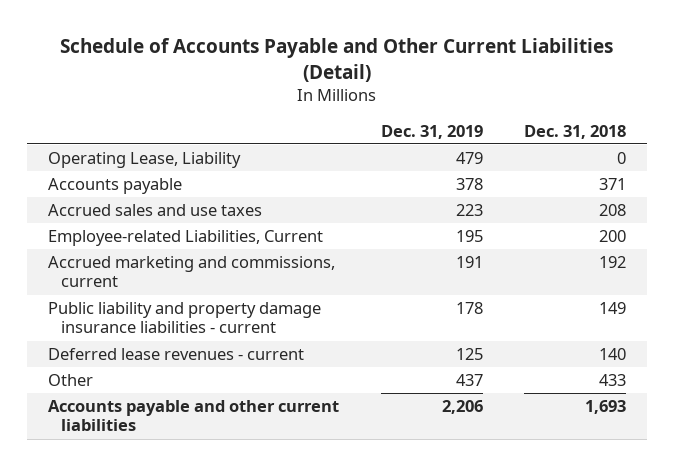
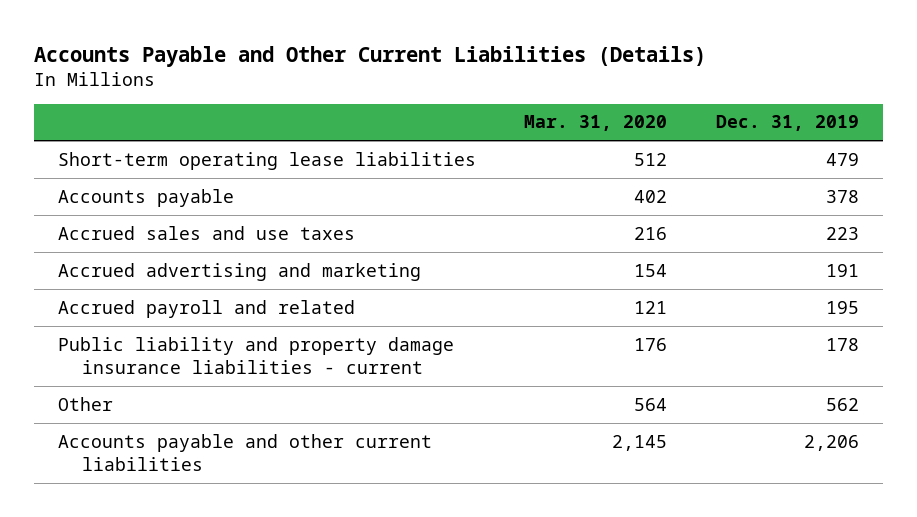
- Schedule of Accounts Payable and Other Current Liabilities (Detail)
+ Accounts Payable and Other Current Liabilities (Details)
- | Dec. 31, 2019 | Dec. 31, 2018
+ | Mar. 31, 2020 | Dec. 31, 2019
- Operating Lease, Liability | 479 | 0
+ Short-term operating lease liabilities | 512 | 479
- Employee-related Liabilities, Current | 195 | 200
- Accrued marketing and commissions, current | 191 | 192
+ Accrued advertising and marketing | 154 | 191
+ Accrued payroll and related | 121 | 195
- Deferred lease revenues - current | 125 | 140
- Other | 437 | 433
+ Other | 564 | 562

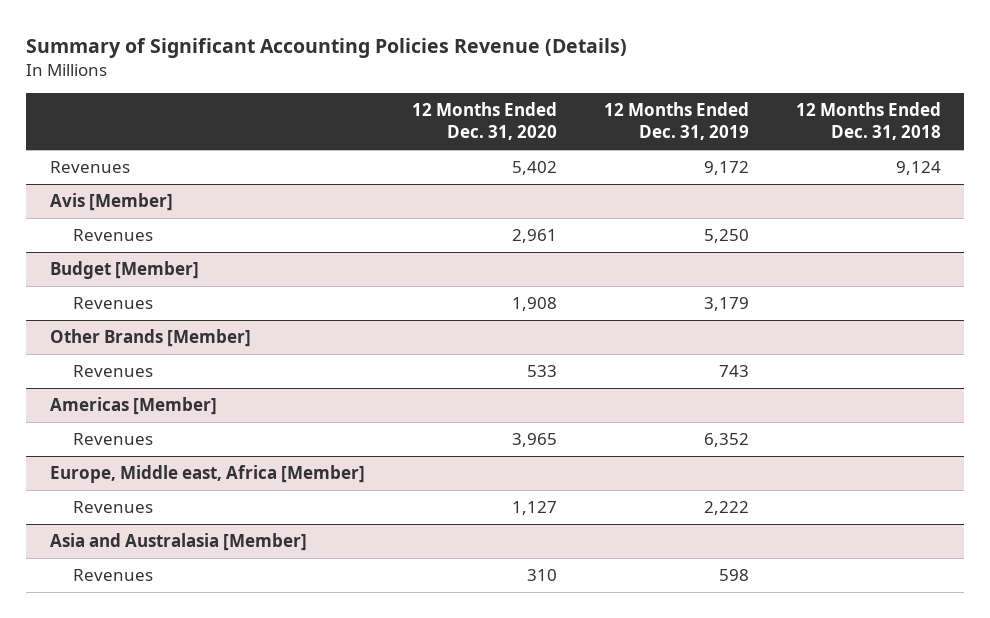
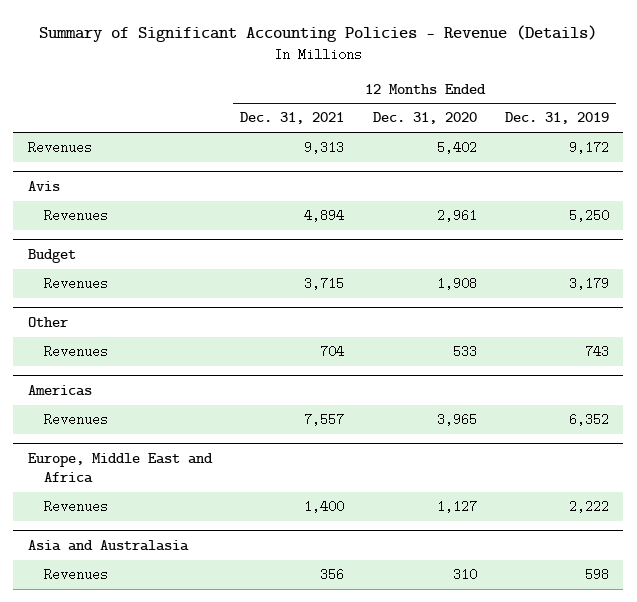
- Summary of Significant Accounting Policies Revenue (Details)
+ Summary of Significant Accounting Policies - Revenue (Details)
- | 12 Months Ended Dec. 31, 2020 | 12 Months Ended Dec. 31, 2019 | 12 Months Ended Dec. 31, 2018
+ | 12 Months Ended Dec. 31, 2021 | 12 Months Ended Dec. 31, 2020 | 12 Months Ended Dec. 31, 2019
- Avis [Member]
+ Avis
- Budget [Member]
+ Budget
- Other Brands [Member]
+ Other
- Americas [Member]
+ Americas
- Europe, Middle east, Africa [Member]
+ Europe, Middle East and Africa
- Asia and Australasia [Member]
+ Asia and Australasia

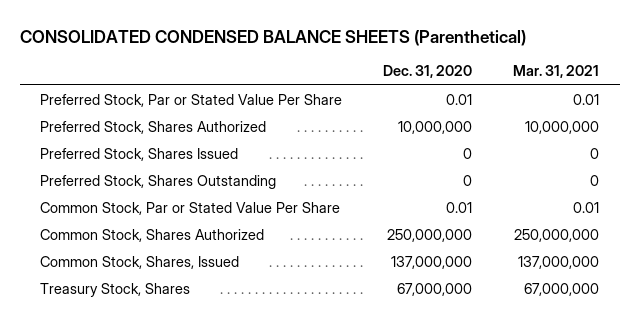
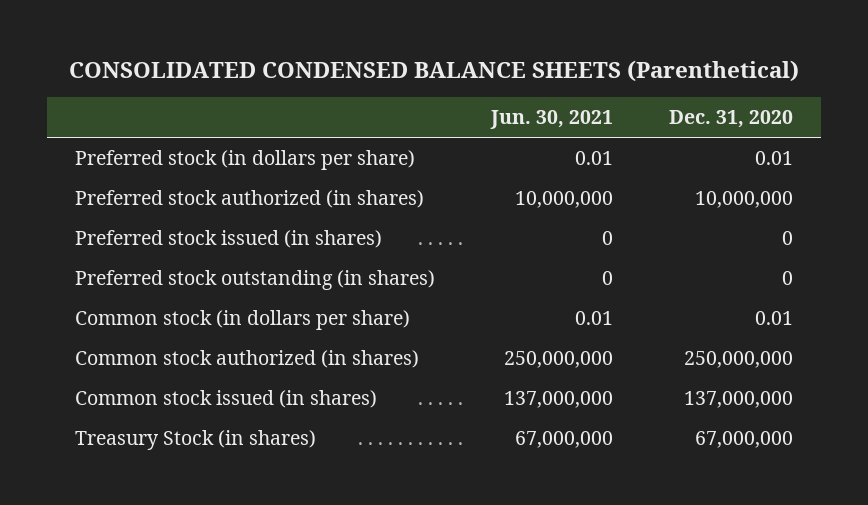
- | Dec. 31, 2020 | Mar. 31, 2021
+ | Jun. 30, 2021 | Dec. 31, 2020
- Preferred Stock, Par or Stated Value Per Share | 0.01 | 0.01
- Preferred Stock, Shares Authorized | 10,000,000 | 10,000,000
- Preferred Stock, Shares Issued | 0 | 0
- Preferred Stock, Shares Outstanding | 0 | 0
- Common Stock, Par or Stated Value Per Share | 0.01 | 0.01
- Common Stock, Shares Authorized | 250,000,000 | 250,000,000
- Common Stock, Shares, Issued | 137,000,000 | 137,000,000
- Treasury Stock, Shares | 67,000,000 | 67,000,000
+ Preferred stock (in dollars per share) | 0.01 | 0.01
+ Preferred stock authorized (in shares) | 10,000,000 | 10,000,000
+ Preferred stock issued (in shares) | 0 | 0
+ Preferred stock outstanding (in shares) | 0 | 0
+ Common stock (in dollars per share) | 0.01 | 0.01
+ Common stock authorized (in shares) | 250,000,000 | 250,000,000
+ Common stock issued (in shares) | 137,000,000 | 137,000,000
+ Treasury Stock (in shares) | 67,000,000 | 67,000,000

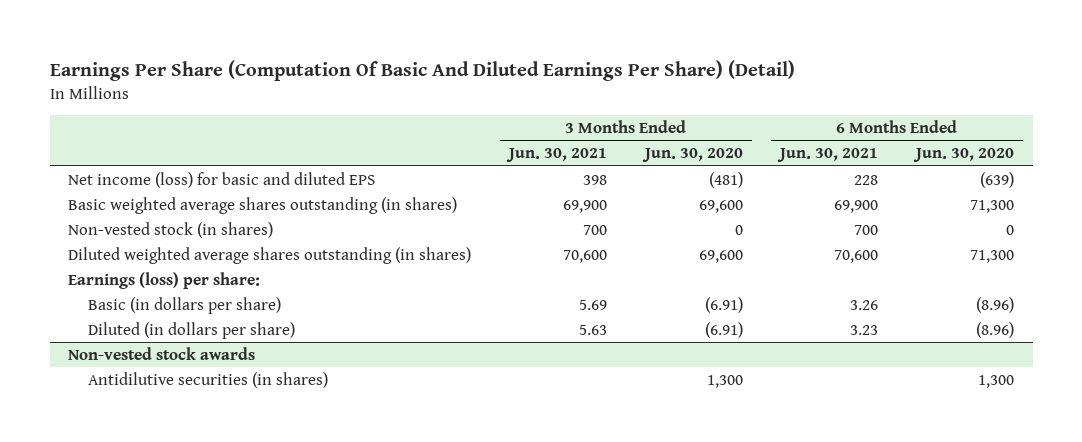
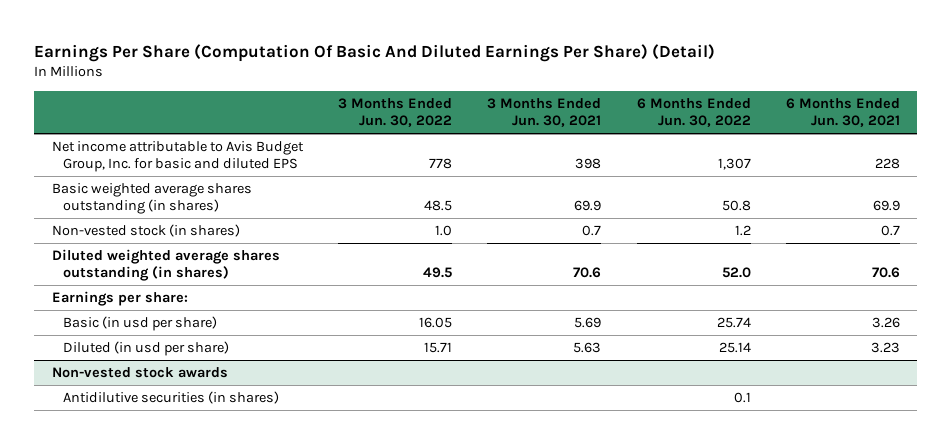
- | 3 Months Ended Jun. 30, 2021 | 3 Months Ended Jun. 30, 2020 | 6 Months Ended Jun. 30, 2021 | 6 Months Ended Jun. 30, 2020
+ | 3 Months Ended Jun. 30, 2022 | 3 Months Ended Jun. 30, 2021 | 6 Months Ended Jun. 30, 2022 | 6 Months Ended Jun. 30, 2021
- Net income (loss) for basic and diluted EPS | 398 | (481) | 228 | (639)
- Basic weighted average shares outstanding (in shares) | 69,900 | 69,600 | 69,900 | 71,300
- Non-vested stock (in shares) | 700 | 0 | 700 | 0
- Diluted weighted average shares outstanding (in shares) | 70,600 | 69,600 | 70,600 | 71,300
- Earnings (loss) per share:
- Basic (in dollars per share) | 5.69 | (6.91) | 3.26 | (8.96)
- Diluted (in dollars per share) | 5.63 | (6.91) | 3.23 | (8.96)
+ Net income attributable to Avis Budget Group, Inc. for basic and diluted EPS | 778 | 398 | 1,307 | 228
+ Basic weighted average shares outstanding (in shares) | 48.5 | 69.9 | 50.8 | 69.9
+ Non-vested stock (in shares) | 1.0 | 0.7 | 1.2 | 0.7
+ Diluted weighted average shares outstanding (in shares) | 49.5 | 70.6 | 52.0 | 70.6
+ Earnings per share:
+ Basic (in usd per share) | 16.05 | 5.69 | 25.74 | 3.26
+ Diluted (in usd per share) | 15.71 | 5.63 | 25.14 | 3.23

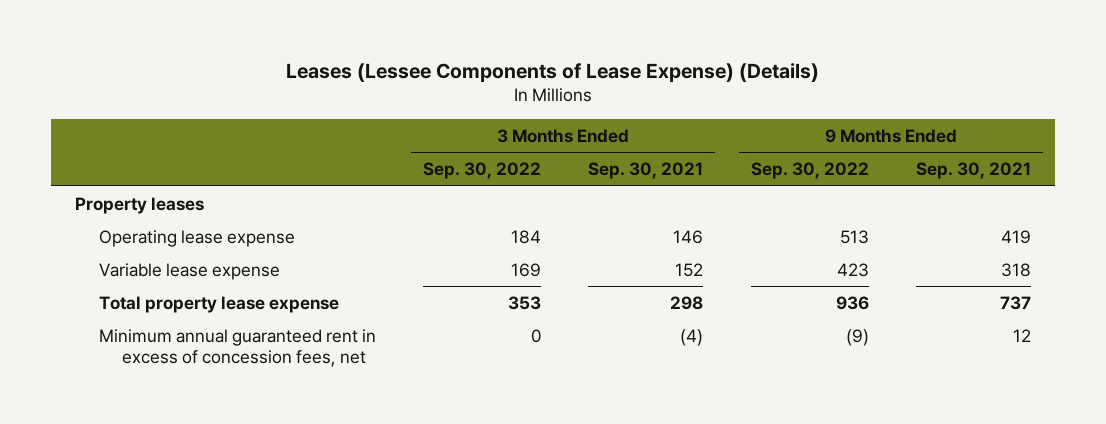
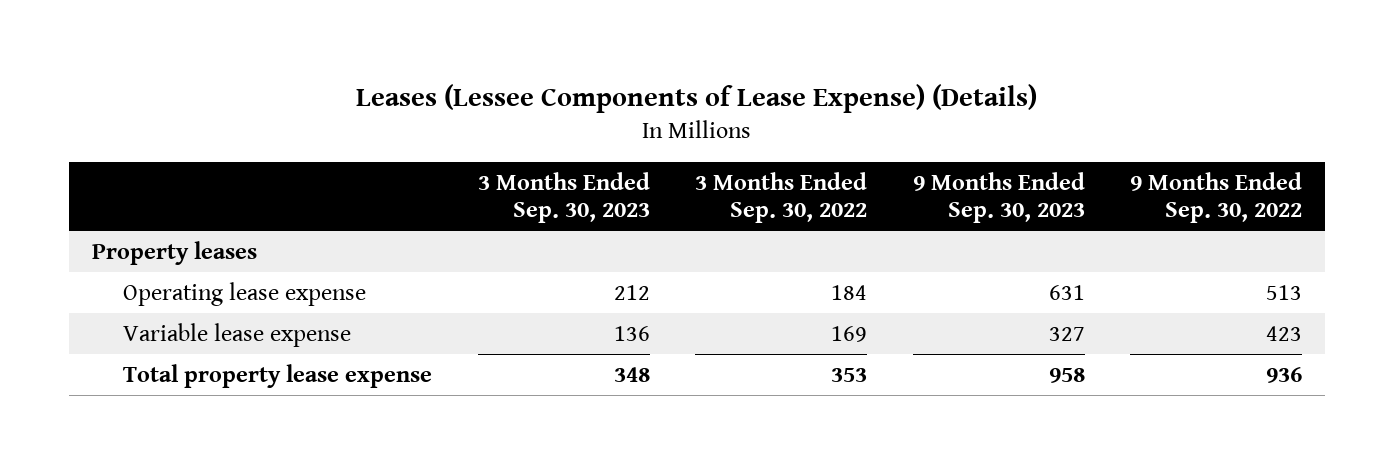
- | 3 Months Ended Sep. 30, 2022 | 3 Months Ended Sep. 30, 2021 | 9 Months Ended Sep. 30, 2022 | 9 Months Ended Sep. 30, 2021
+ | 3 Months Ended Sep. 30, 2023 | 3 Months Ended Sep. 30, 2022 | 9 Months Ended Sep. 30, 2023 | 9 Months Ended Sep. 30, 2022
- Minimum annual guaranteed rent in excess of concession fees, net | 0 | (4) | (9) | 12

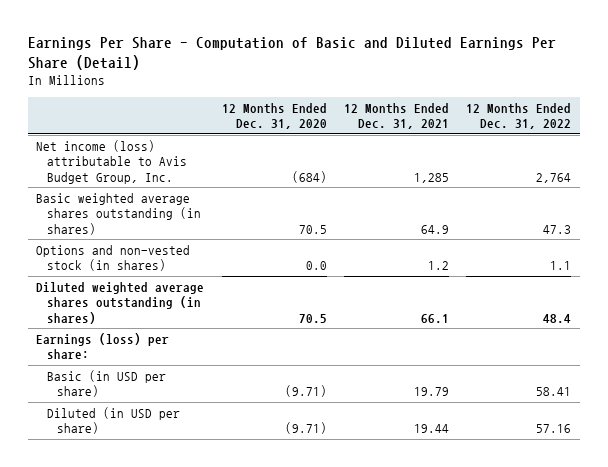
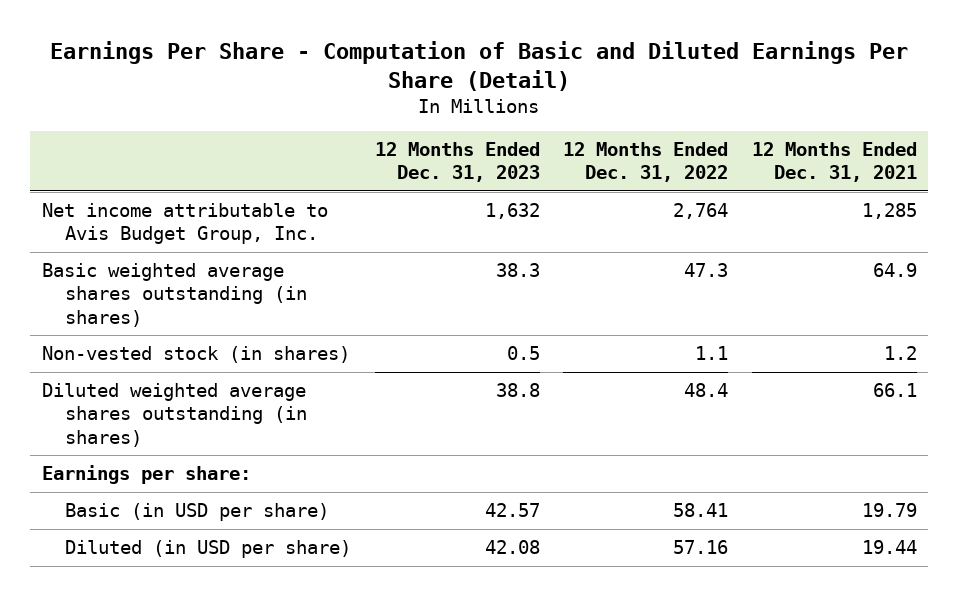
- | 12 Months Ended Dec. 31, 2020 | 12 Months Ended Dec. 31, 2021 | 12 Months Ended Dec. 31, 2022
+ | 12 Months Ended Dec. 31, 2023 | 12 Months Ended Dec. 31, 2022 | 12 Months Ended Dec. 31, 2021
- Net income (loss) attributable to Avis Budget Group, Inc. | (684) | 1,285 | 2,764
+ Net income attributable to Avis Budget Group, Inc. | 1,632 | 2,764 | 1,285
- Options and non-vested stock (in shares) | 0.0 | 1.2 | 1.1
+ Non-vested stock (in shares) | 0.5 | 1.1 | 1.2
- Earnings (loss) per share:
+ Earnings per share:

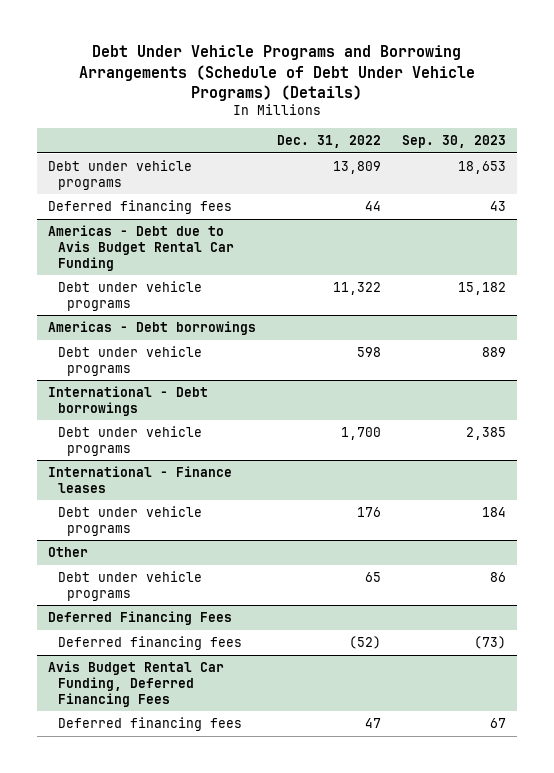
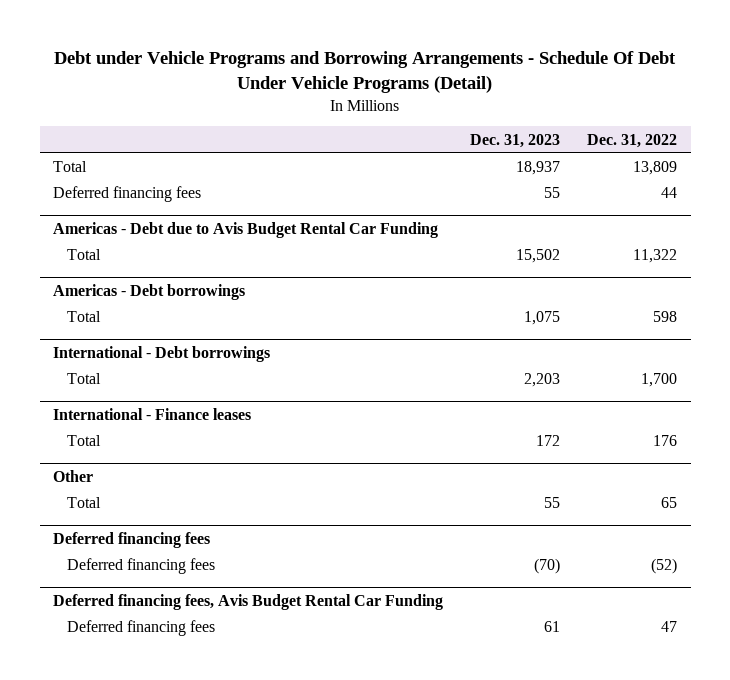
- Debt Under Vehicle Programs and Borrowing Arrangements (Schedule of Debt Under Vehicle Programs) (Details)
+ Debt under Vehicle Programs and Borrowing Arrangements - Schedule Of Debt Under Vehicle Programs (Detail)
- | Dec. 31, 2022 | Sep. 30, 2023
+ | Dec. 31, 2023 | Dec. 31, 2022
- Debt under vehicle programs | 13,809 | 18,653
+ Total | 18,937 | 13,809
@ Americas - Debt due to Avis Budget Rental Car Funding
- Debt under vehicle programs | 11,322 | 15,182
+ Total | 15,502 | 11,322
@ Americas - Debt borrowings
- Debt under vehicle programs | 598 | 889
+ Total | 1,075 | 598
@ International - Debt borrowings
- Debt under vehicle programs | 1,700 | 2,385
+ Total | 2,203 | 1,700
@ International - Finance leases
- Debt under vehicle programs | 176 | 184
+ Total | 172 | 176
@ Other
- Debt under vehicle programs | 65 | 86
- Deferred Financing Fees
@ Other
+ Total | 55 | 65
+ Deferred financing fees
- Avis Budget Rental Car Funding, Deferred Financing Fees
+ Deferred financing fees, Avis Budget Rental Car Funding

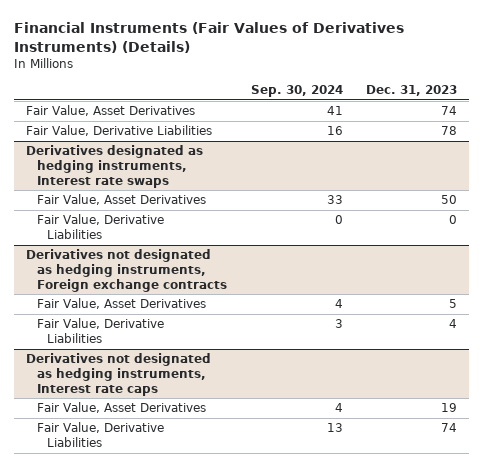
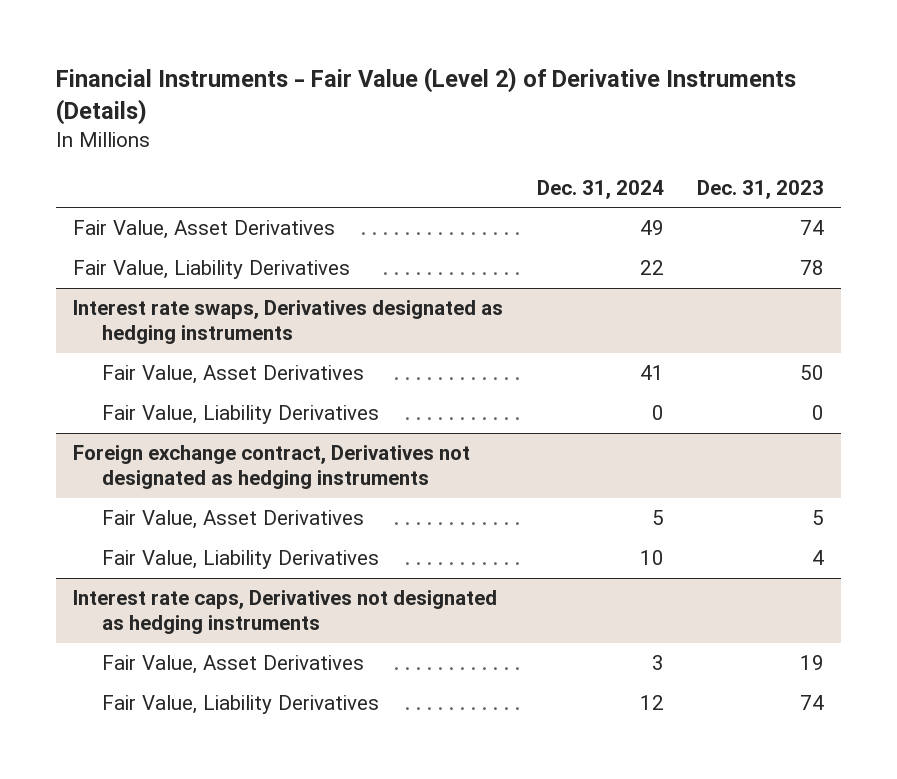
- Financial Instruments (Fair Values of Derivatives Instruments) (Details)
+ Financial Instruments - Fair Value (Level 2) of Derivative Instruments (Details)
- | Sep. 30, 2024 | Dec. 31, 2023
+ | Dec. 31, 2024 | Dec. 31, 2023
- Fair Value, Derivative Liabilities | 16 | 78
- Derivatives designated as hedging instruments, Interest rate swaps
+ Fair Value, Liability Derivatives | 22 | 78
+ Interest rate swaps, Derivatives designated as hedging instruments
- Fair Value, Derivative Liabilities | 0 | 0
- Derivatives not designated as hedging instruments, Foreign exchange contracts
+ Fair Value, Liability Derivatives | 0 | 0
+ Foreign exchange contract, Derivatives not designated as hedging instruments
- Fair Value, Derivative Liabilities | 3 | 4
- Derivatives not designated as hedging instruments, Interest rate caps
+ Fair Value, Liability Derivatives | 10 | 4
+ Interest rate caps, Derivatives not designated as hedging instruments
- Fair Value, Derivative Liabilities | 13 | 74
+ Fair Value, Liability Derivatives | 12 | 74

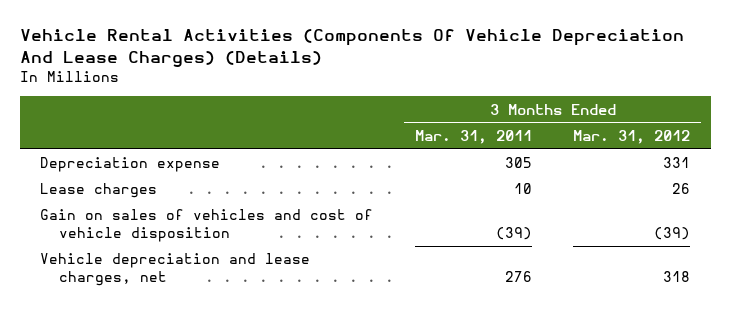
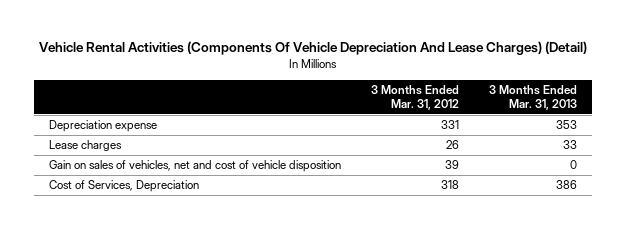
- Vehicle Rental Activities (Components Of Vehicle Depreciation And Lease Charges) (Details)
+ Vehicle Rental Activities (Components Of Vehicle Depreciation And Lease Charges) (Detail)
- | 3 Months Ended Mar. 31, 2011 | 3 Months Ended Mar. 31, 2012
+ | 3 Months Ended Mar. 31, 2012 | 3 Months Ended Mar. 31, 2013
- Gain on sales of vehicles and cost of vehicle disposition | (39) | (39)
- Vehicle depreciation and lease charges, net | 276 | 318
+ Gain on sales of vehicles, net and cost of vehicle disposition | 39 | 0
+ Cost of Services, Depreciation | 318 | 386

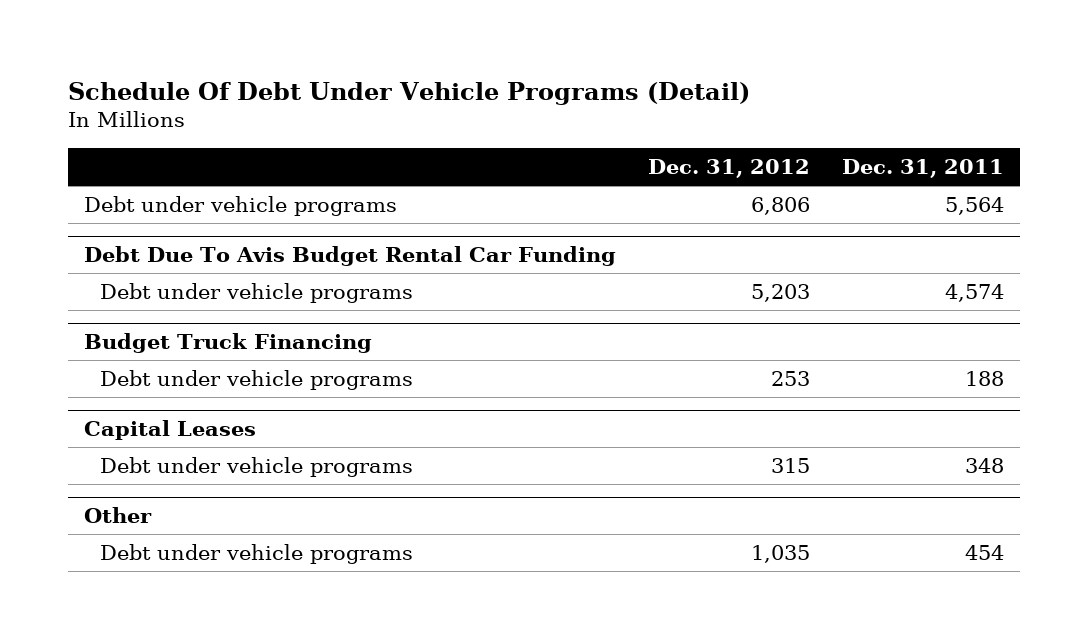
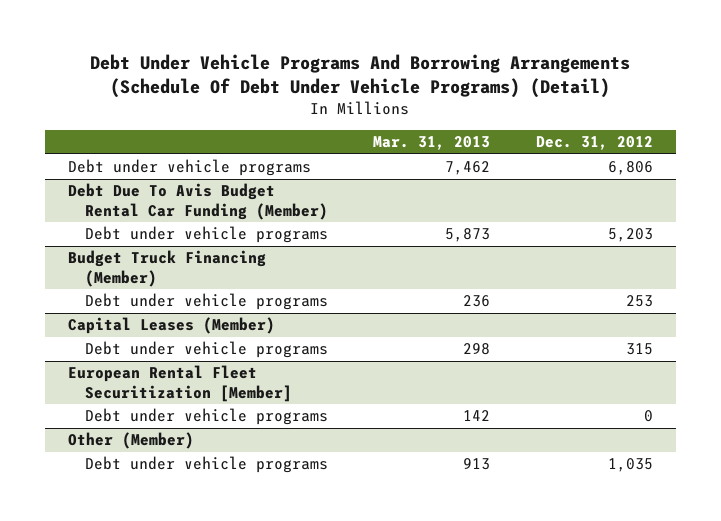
- Schedule Of Debt Under Vehicle Programs (Detail)
+ Debt Under Vehicle Programs And Borrowing Arrangements (Schedule Of Debt Under Vehicle Programs) (Detail)
- | Dec. 31, 2012 | Dec. 31, 2011
+ | Mar. 31, 2013 | Dec. 31, 2012
- Debt Due To Avis Budget Rental Car Funding
+ Debt Due To Avis Budget Rental Car Funding (Member)
- Budget Truck Financing
+ Budget Truck Financing (Member)
- Capital Leases
+ Capital Leases (Member)
- Other
+ European Rental Fleet Securitization [Member]
+ Debt under vehicle programs | 142 | 0
+ Other (Member)

